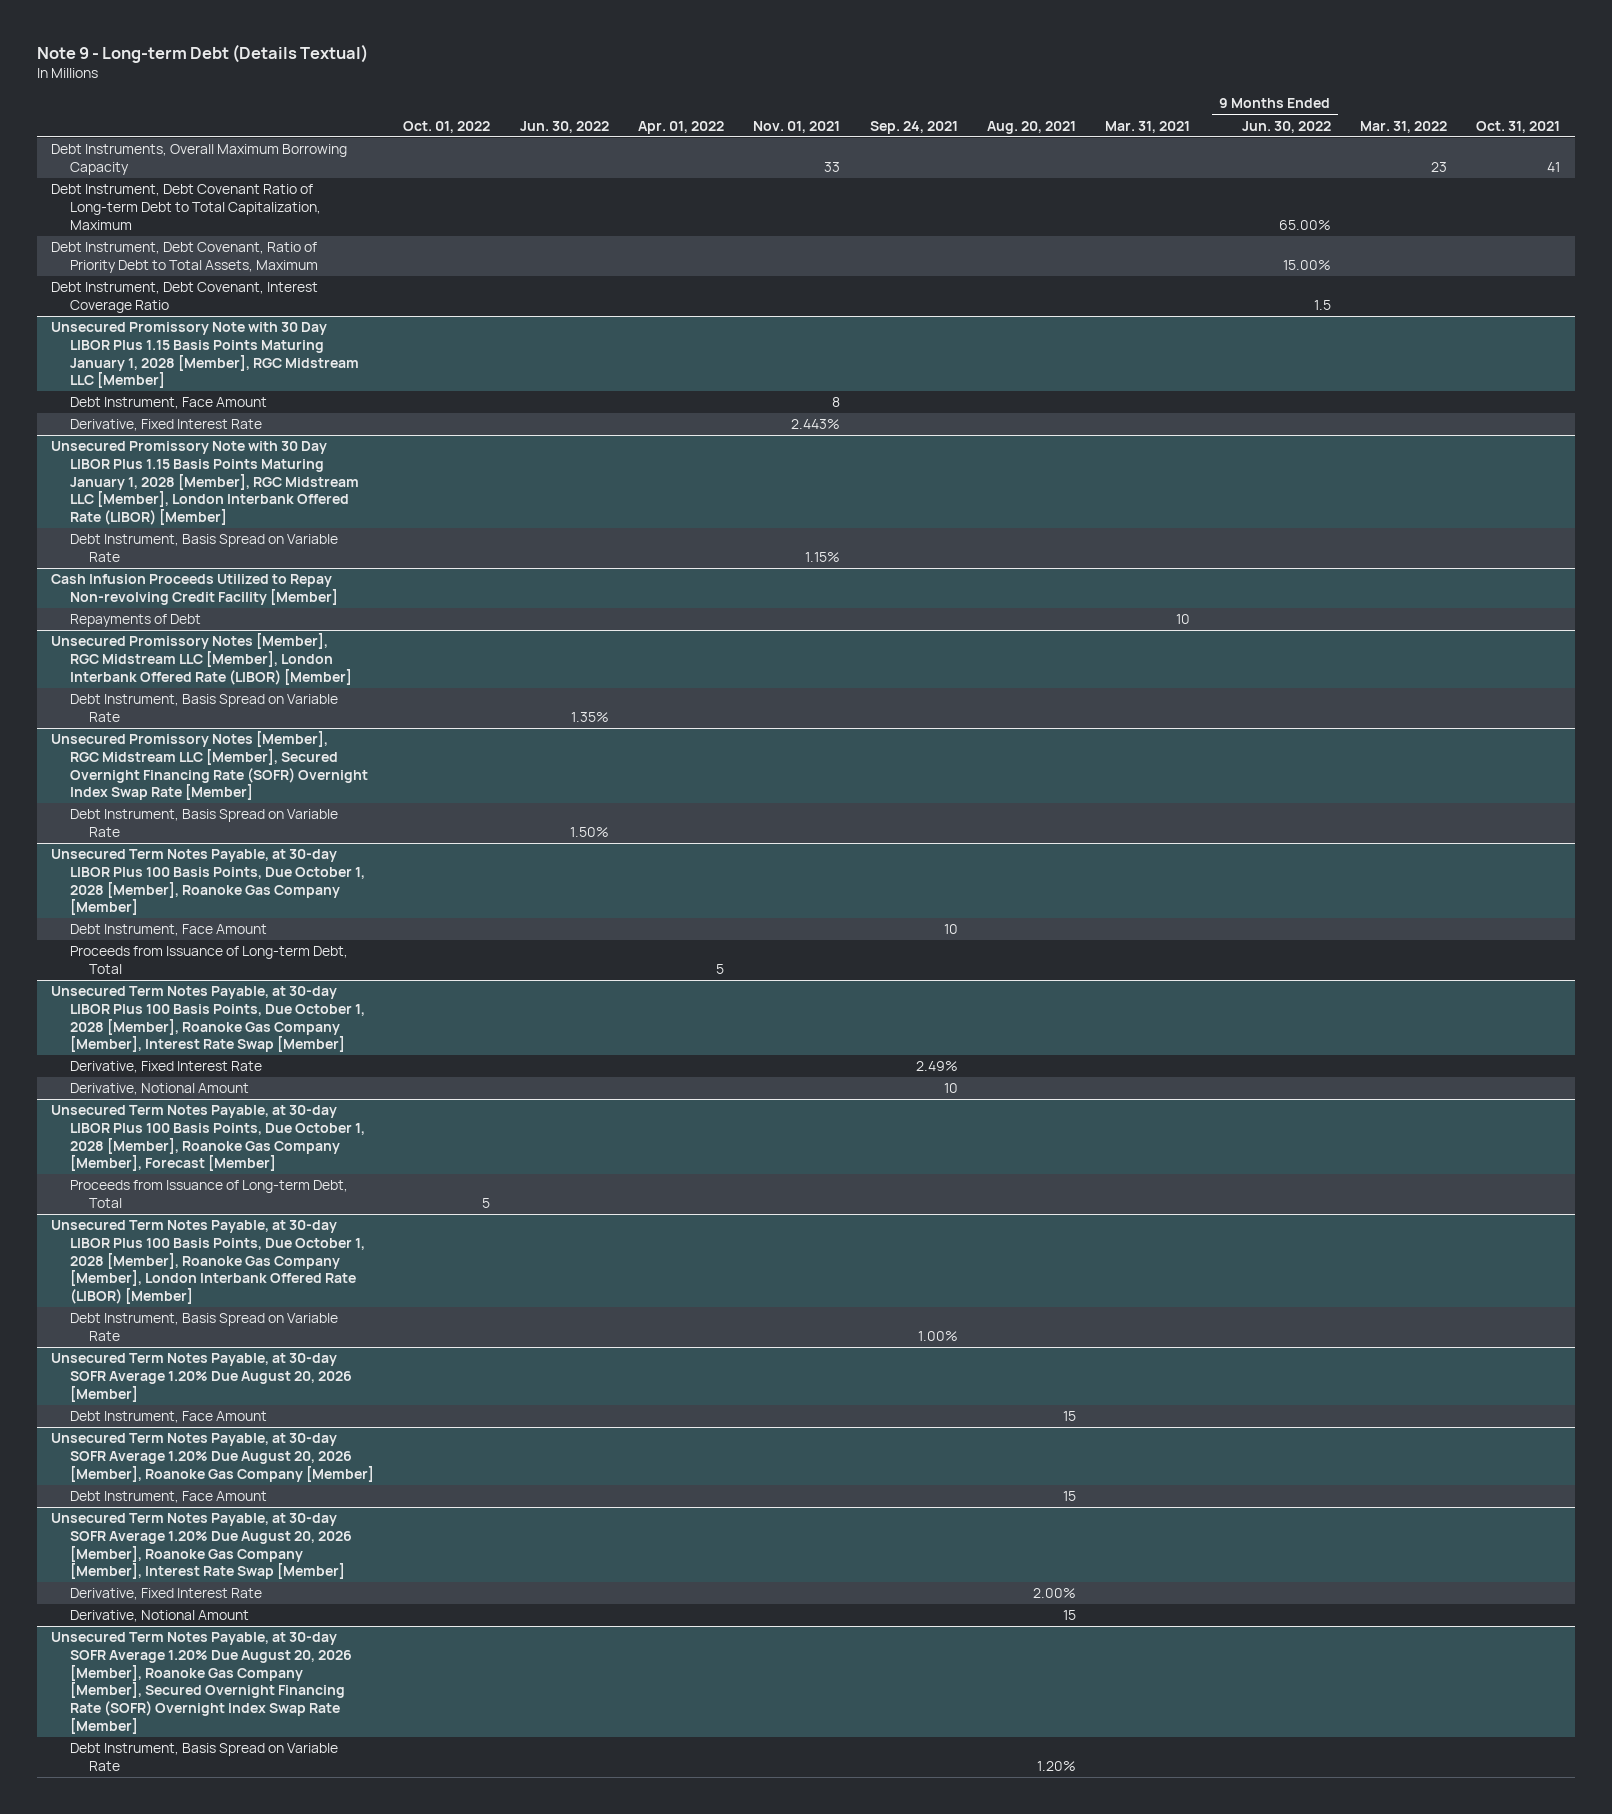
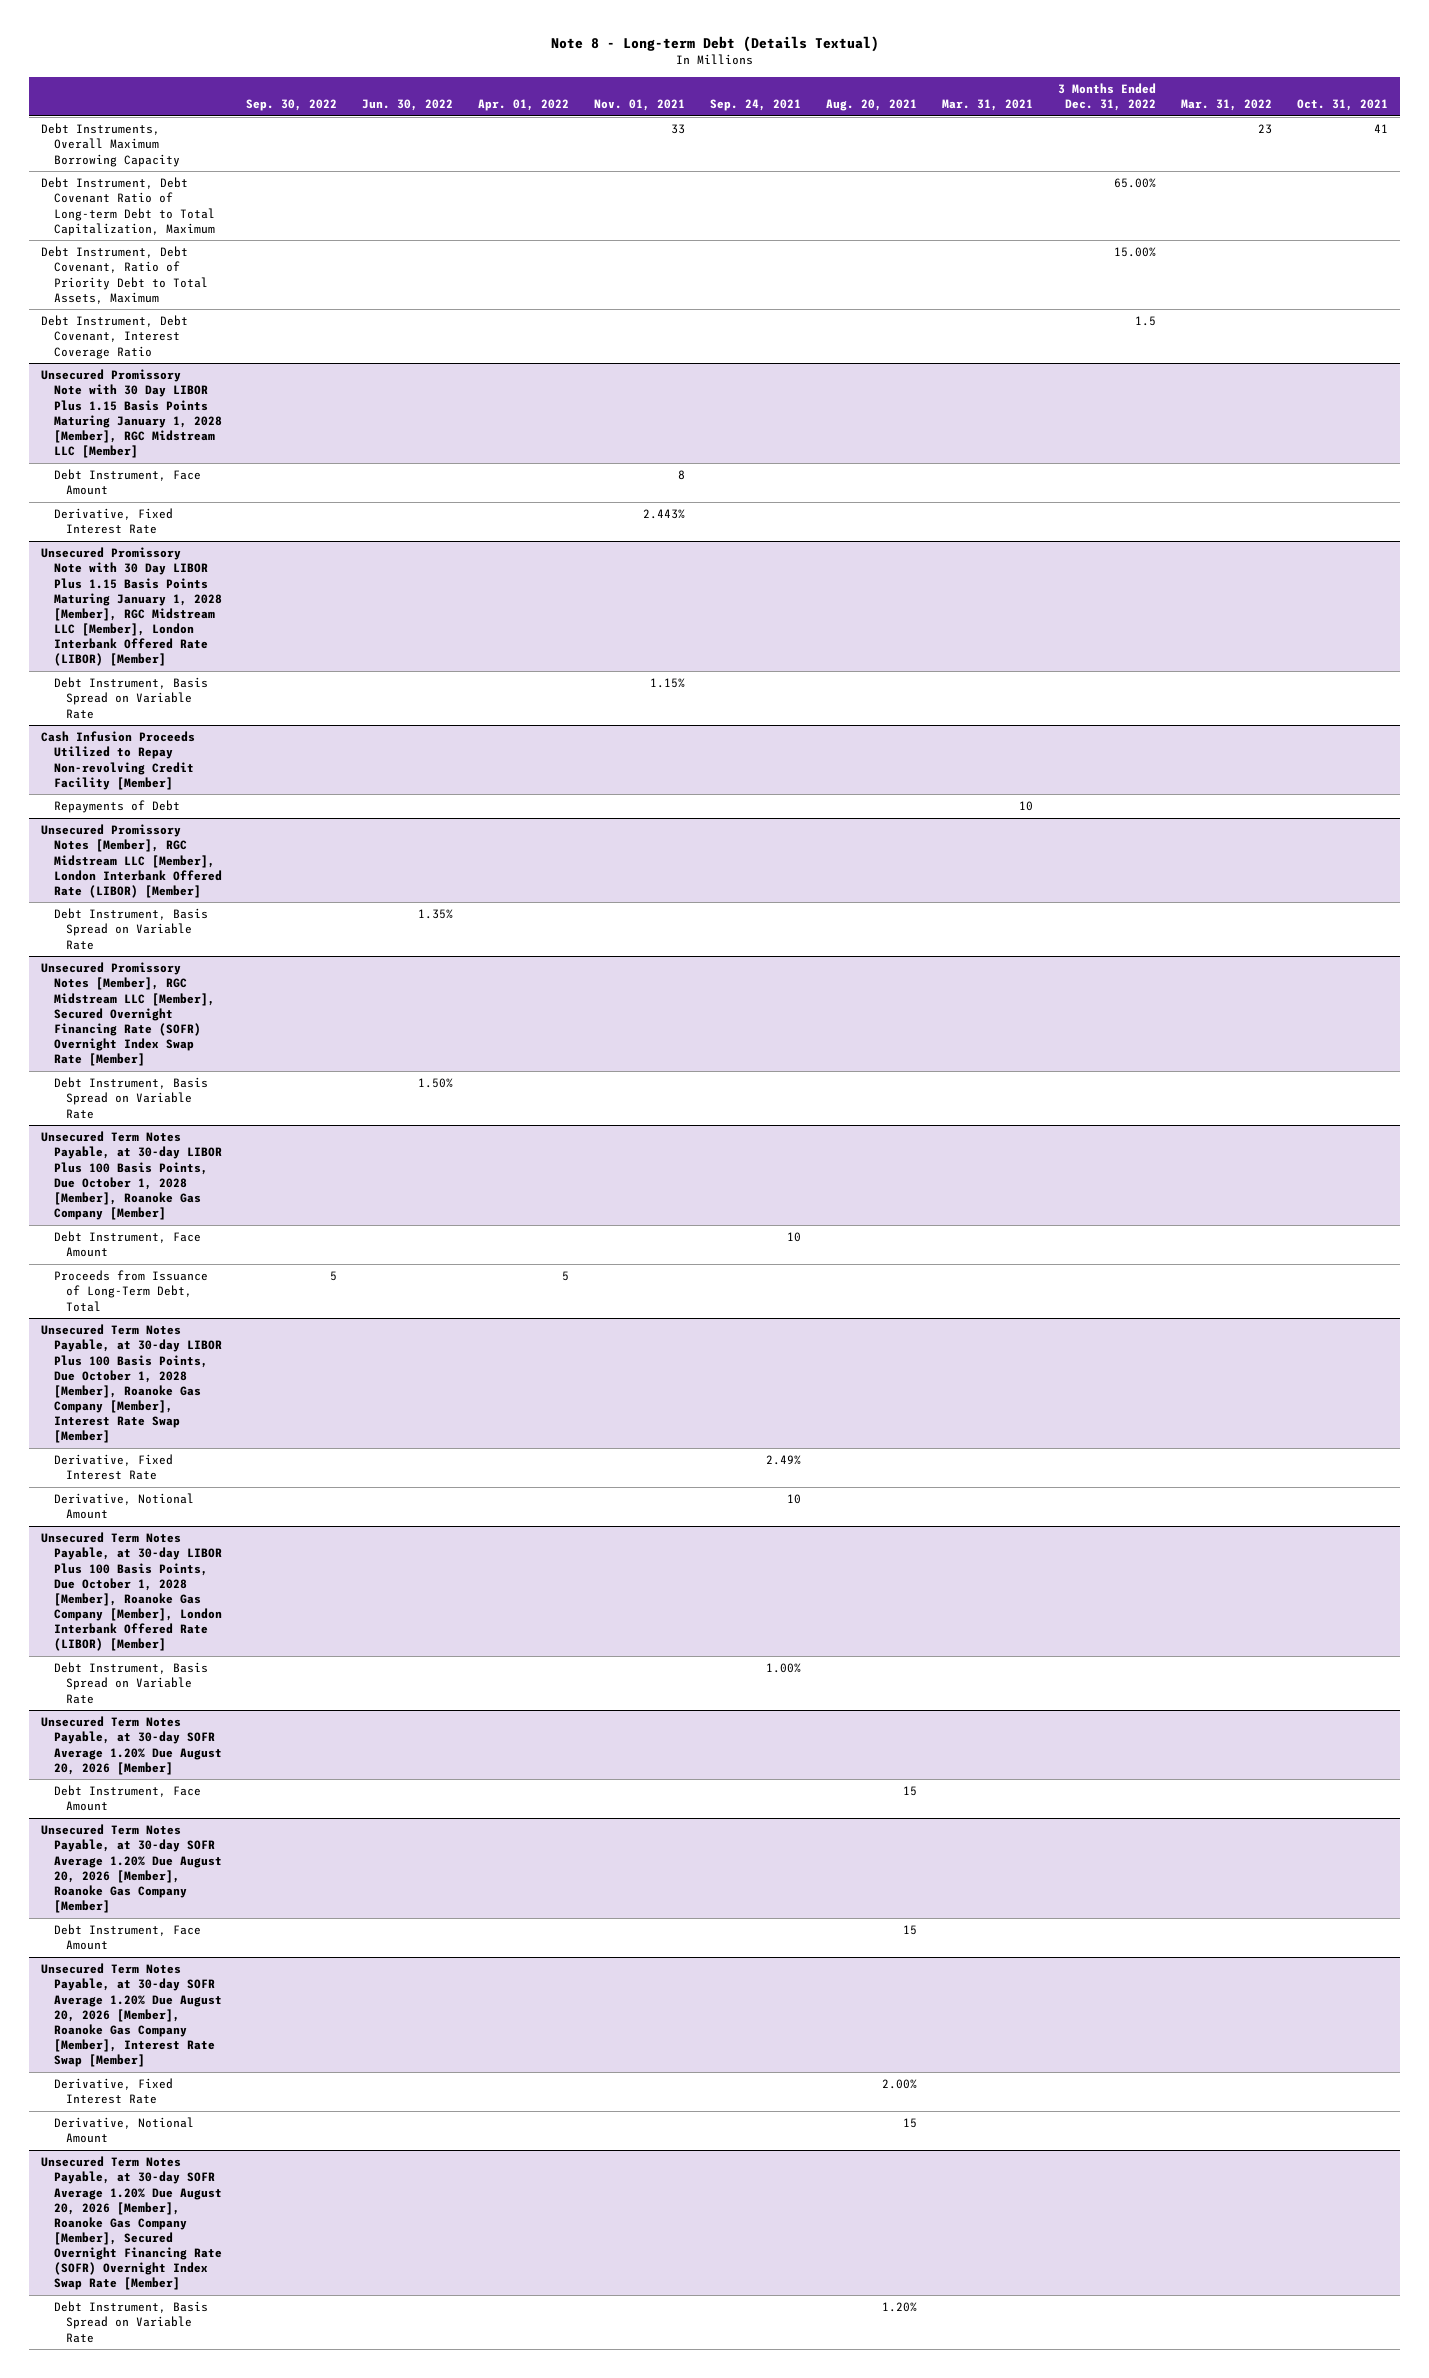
- Note 9 - Long-term Debt (Details Textual)
+ Note 8 - Long-term Debt (Details Textual)
- | Oct. 01, 2022 | Jun. 30, 2022 | Apr. 01, 2022 | Nov. 01, 2021 | Sep. 24, 2021 | Aug. 20, 2021 | Mar. 31, 2021 | 9 Months Ended Jun. 30, 2022 | Mar. 31, 2022 | Oct. 31, 2021
+ | Sep. 30, 2022 | Jun. 30, 2022 | Apr. 01, 2022 | Nov. 01, 2021 | Sep. 24, 2021 | Aug. 20, 2021 | Mar. 31, 2021 | 3 Months Ended Dec. 31, 2022 | Mar. 31, 2022 | Oct. 31, 2021
@ Unsecured Term Notes Payable, at 30-day LIBOR Plus 100 Basis Points, Due October 1, 2028 [Member], Roanoke Gas Company [Member]
- Proceeds from Issuance of Long-term Debt, Total | | | 5 | | | | | | |
+ Proceeds from Issuance of Long-Term Debt, Total | 5 | | 5 | | | | | | |
- Unsecured Term Notes Payable, at 30-day LIBOR Plus 100 Basis Points, Due October 1, 2028 [Member], Roanoke Gas Company [Member], Forecast [Member]
- Proceeds from Issuance of Long-term Debt, Total | 5 | | | | | | | | |

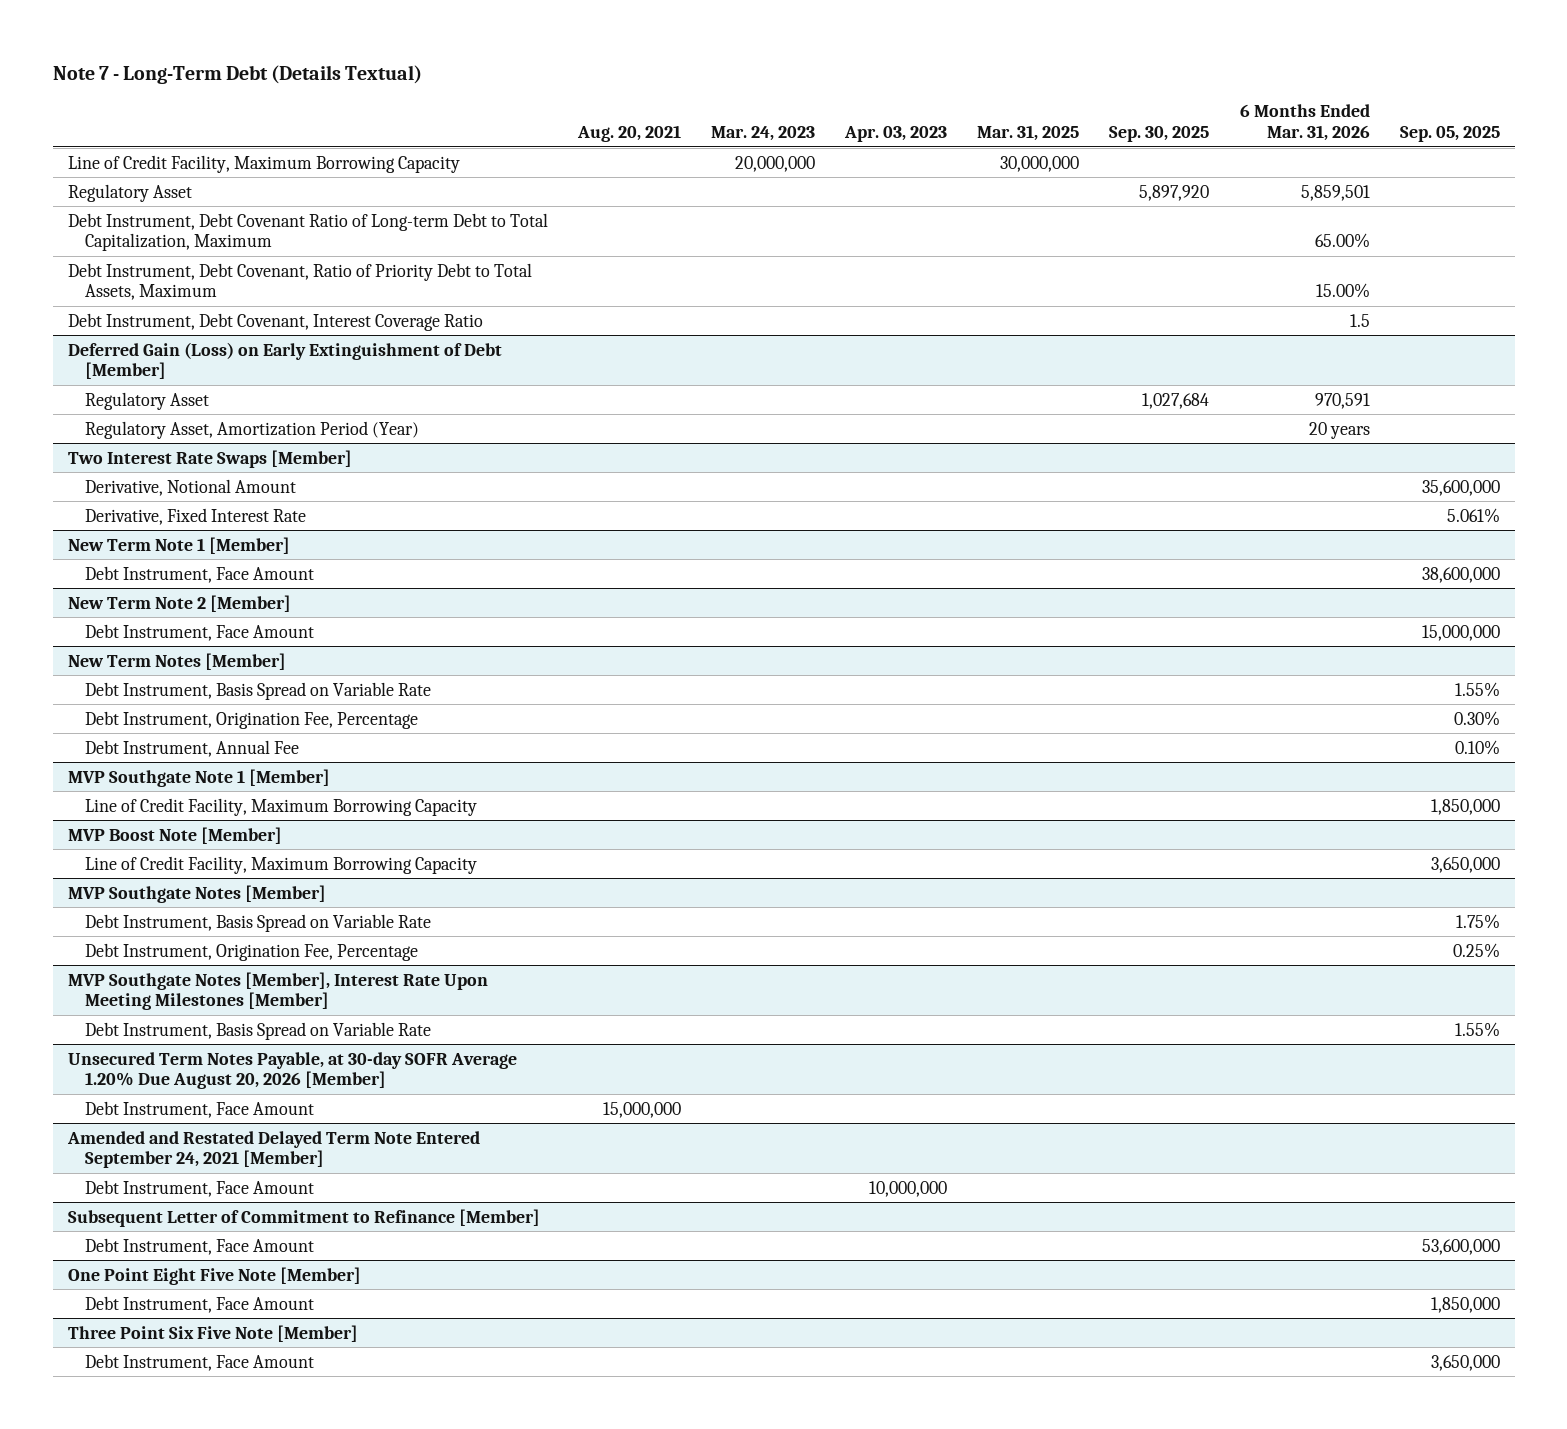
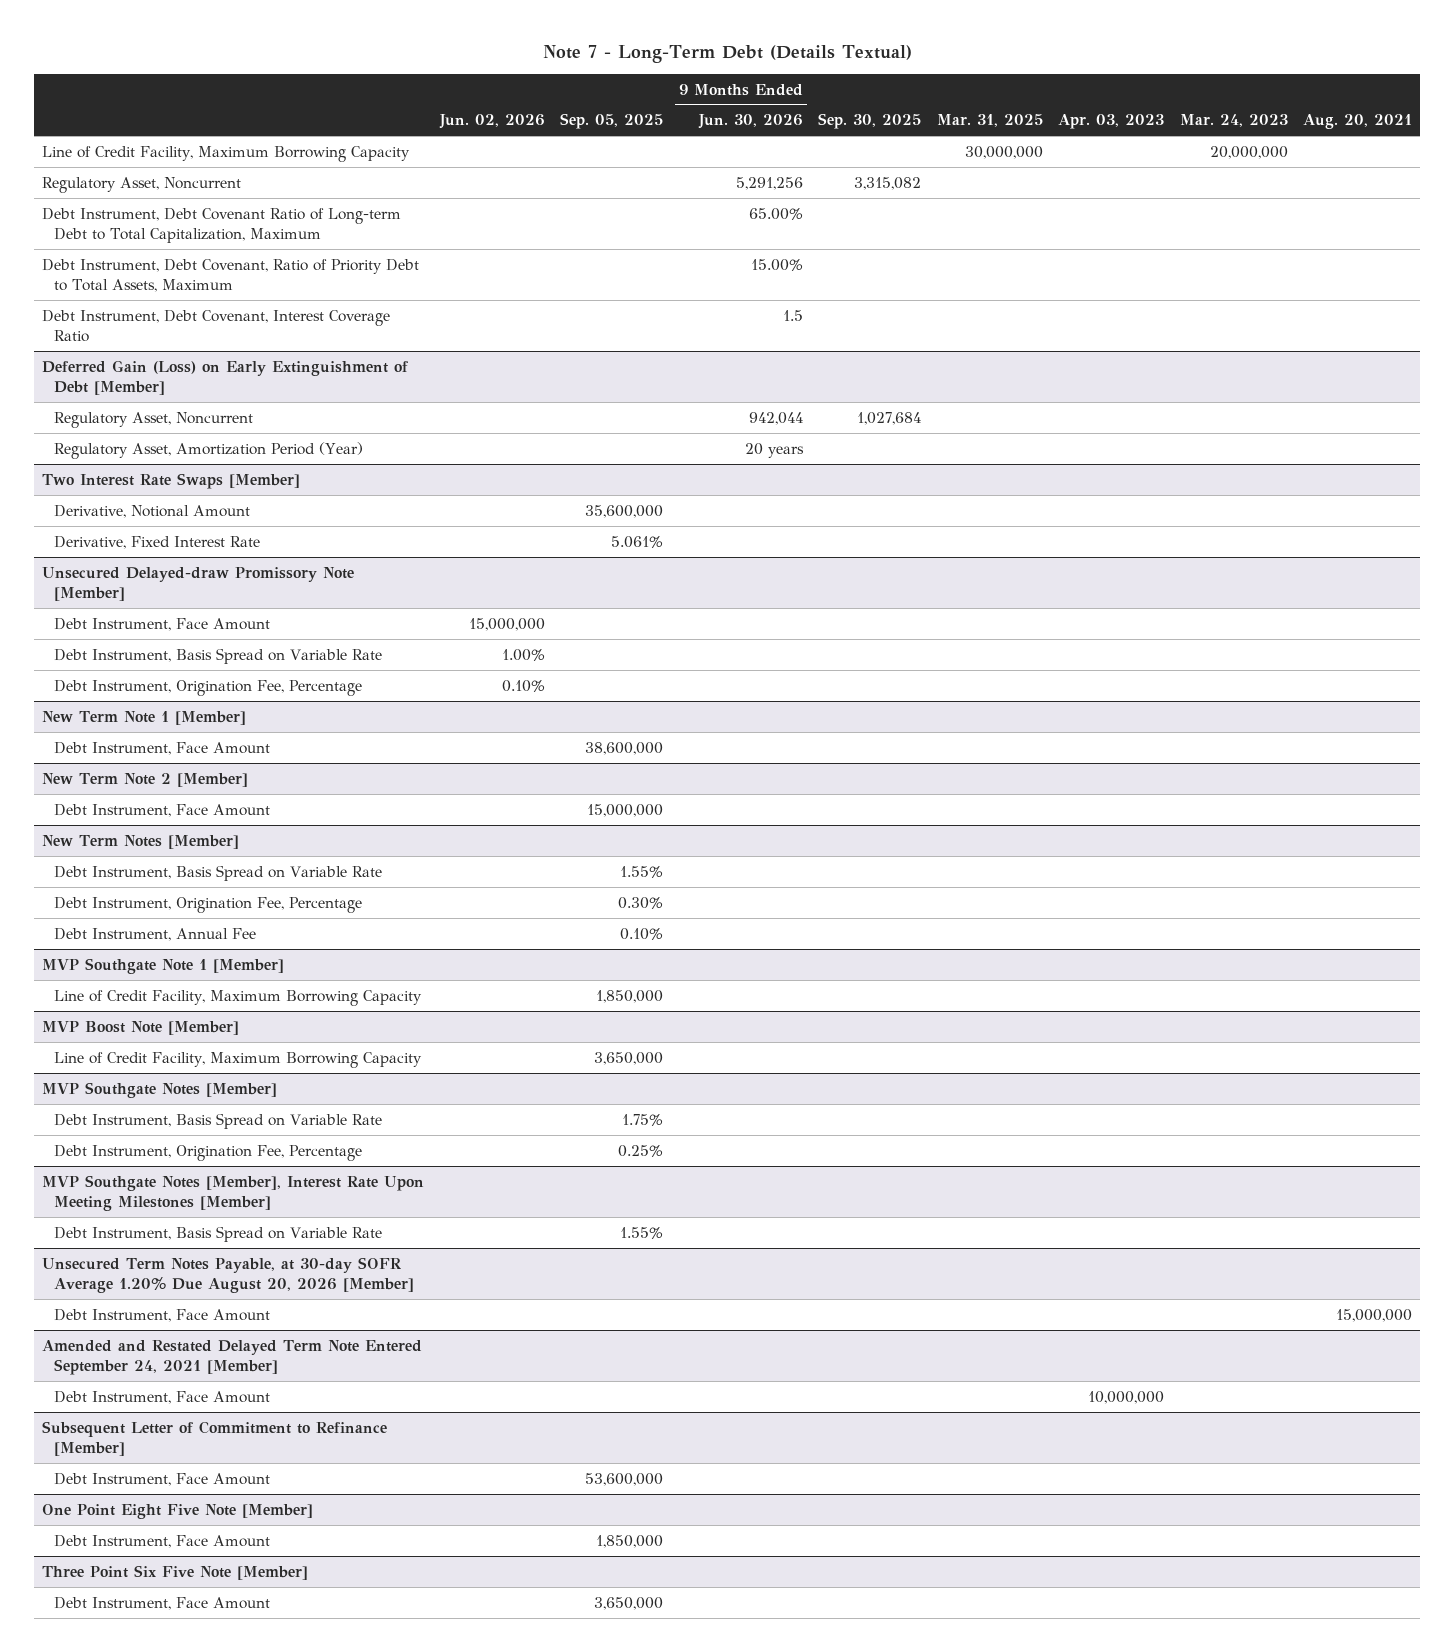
- | Aug. 20, 2021 | Mar. 24, 2023 | Apr. 03, 2023 | Mar. 31, 2025 | Sep. 30, 2025 | 6 Months Ended Mar. 31, 2026 | Sep. 05, 2025
+ | Jun. 02, 2026 | Sep. 05, 2025 | 9 Months Ended Jun. 30, 2026 | Sep. 30, 2025 | Mar. 31, 2025 | Apr. 03, 2023 | Mar. 24, 2023 | Aug. 20, 2021
- Regulatory Asset | | | | | 5,897,920 | 5,859,501 |
+ Regulatory Asset, Noncurrent | | | 5,291,256 | 3,315,082 | | | |
@ Deferred Gain (Loss) on Early Extinguishment of Debt [Member]
- Regulatory Asset | | | | | 1,027,684 | 970,591 |
+ Regulatory Asset, Noncurrent | | | 942,044 | 1,027,684 | | | |
+ Unsecured Delayed-draw Promissory Note [Member]
+ Debt Instrument, Face Amount | 15,000,000 | | | | | | |
+ Debt Instrument, Basis Spread on Variable Rate | 1.00% | | | | | | |
+ Debt Instrument, Origination Fee, Percentage | 0.10% | | | | | | |

